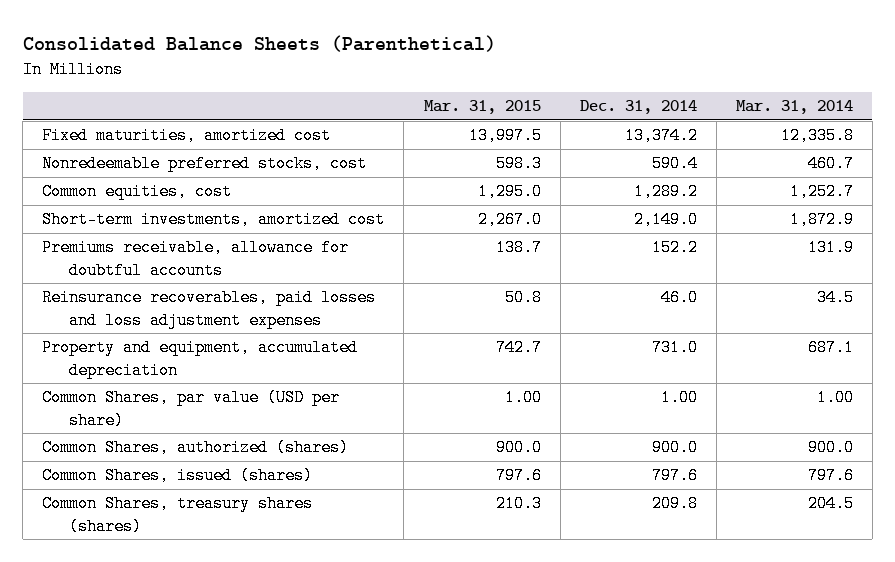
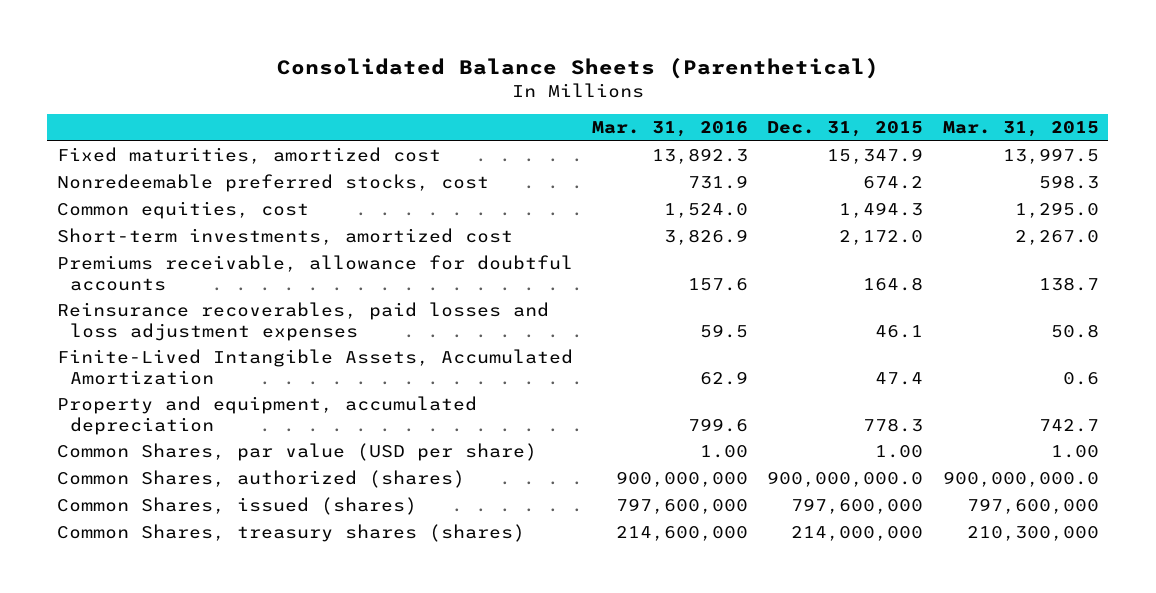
- | Mar. 31, 2015 | Dec. 31, 2014 | Mar. 31, 2014
+ | Mar. 31, 2016 | Dec. 31, 2015 | Mar. 31, 2015
+ Finite-Lived Intangible Assets, Accumulated Amortization | 62.9 | 47.4 | 0.6
- Common Shares, authorized (shares) | 900.0 | 900.0 | 900.0
- Common Shares, issued (shares) | 797.6 | 797.6 | 797.6
- Common Shares, treasury shares (shares) | 210.3 | 209.8 | 204.5
+ Common Shares, authorized (shares) | 900,000,000 | 900,000,000.0 | 900,000,000.0
+ Common Shares, issued (shares) | 797,600,000 | 797,600,000 | 797,600,000
+ Common Shares, treasury shares (shares) | 214,600,000 | 214,000,000 | 210,300,000

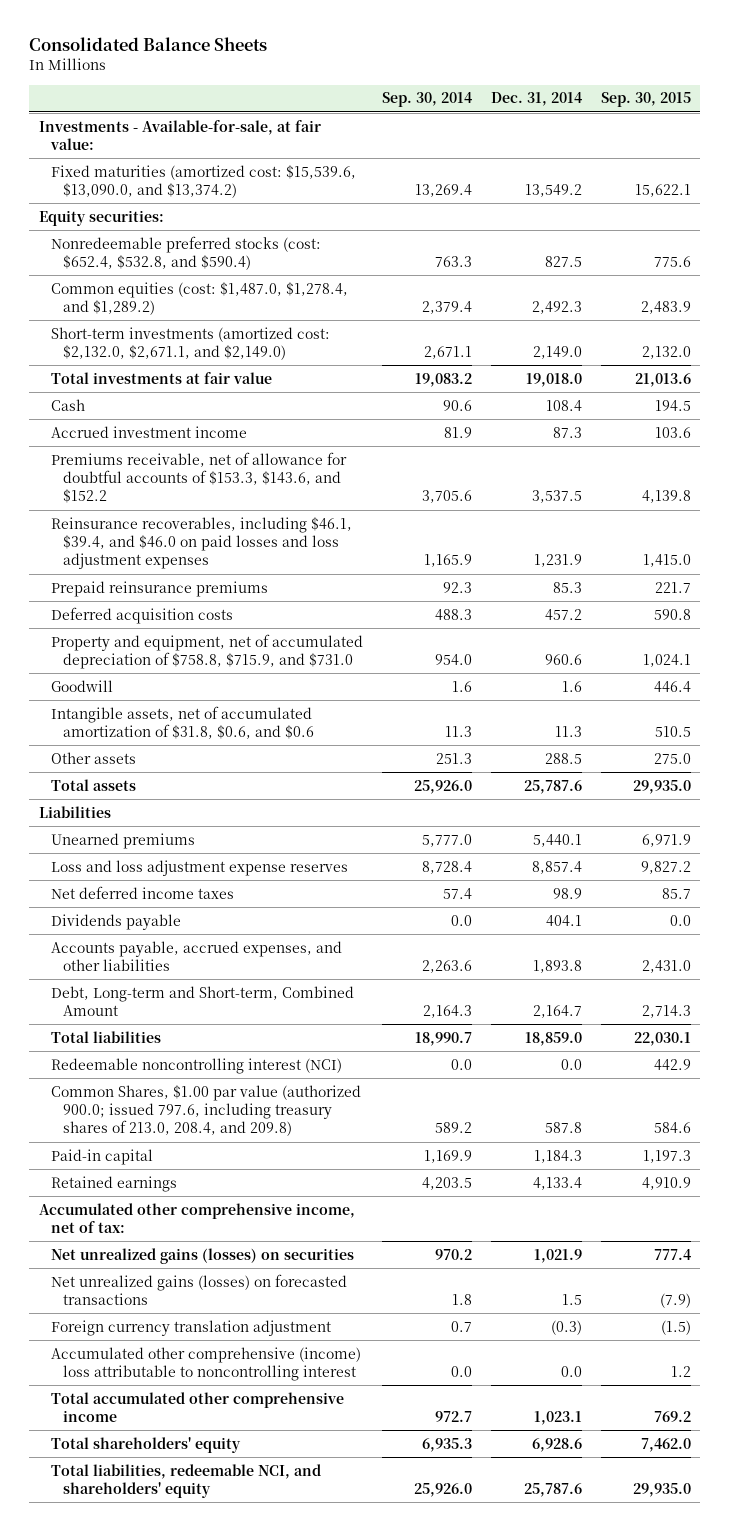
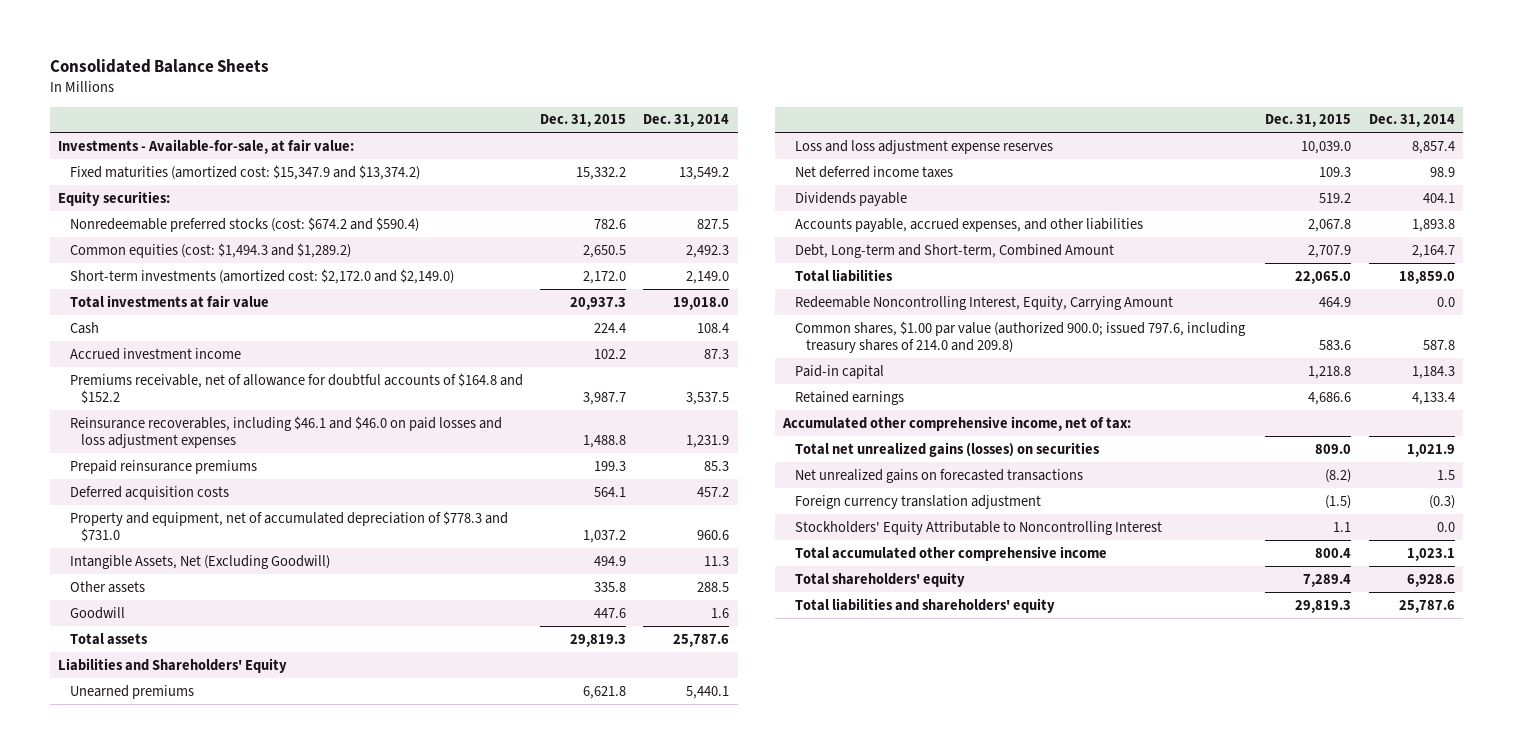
- | Sep. 30, 2014 | Dec. 31, 2014 | Sep. 30, 2015
+ | Dec. 31, 2015 | Dec. 31, 2014
- Fixed maturities (amortized cost: $15,539.6, $13,090.0, and $13,374.2) | 13,269.4 | 13,549.2 | 15,622.1
+ Fixed maturities (amortized cost: $15,347.9 and $13,374.2) | 15,332.2 | 13,549.2
- Nonredeemable preferred stocks (cost: $652.4, $532.8, and $590.4) | 763.3 | 827.5 | 775.6
- Common equities (cost: $1,487.0, $1,278.4, and $1,289.2) | 2,379.4 | 2,492.3 | 2,483.9
- Short-term investments (amortized cost: $2,132.0, $2,671.1, and $2,149.0) | 2,671.1 | 2,149.0 | 2,132.0
+ Nonredeemable preferred stocks (cost: $674.2 and $590.4) | 782.6 | 827.5
+ Common equities (cost: $1,494.3 and $1,289.2) | 2,650.5 | 2,492.3
+ Short-term investments (amortized cost: $2,172.0 and $2,149.0) | 2,172.0 | 2,149.0
- Premiums receivable, net of allowance for doubtful accounts of $153.3, $143.6, and $152.2 | 3,705.6 | 3,537.5 | 4,139.8
- Reinsurance recoverables, including $46.1, $39.4, and $46.0 on paid losses and loss adjustment expenses | 1,165.9 | 1,231.9 | 1,415.0
+ Premiums receivable, net of allowance for doubtful accounts of $164.8 and $152.2 | 3,987.7 | 3,537.5
+ Reinsurance recoverables, including $46.1 and $46.0 on paid losses and loss adjustment expenses | 1,488.8 | 1,231.9
- Property and equipment, net of accumulated depreciation of $758.8, $715.9, and $731.0 | 954.0 | 960.6 | 1,024.1
- Intangible assets, net of accumulated amortization of $31.8, $0.6, and $0.6 | 11.3 | 11.3 | 510.5
+ Property and equipment, net of accumulated depreciation of $778.3 and $731.0 | 1,037.2 | 960.6
+ Intangible Assets, Net (Excluding Goodwill) | 494.9 | 11.3
moved down: Goodwill | 447.6 | 1.6
- Liabilities
+ Liabilities and Shareholders' Equity
- Redeemable noncontrolling interest (NCI) | 0.0 | 0.0 | 442.9
- Common Shares, $1.00 par value (authorized 900.0; issued 797.6, including treasury shares of 213.0, 208.4, and 209.8) | 589.2 | 587.8 | 584.6
+ Redeemable Noncontrolling Interest, Equity, Carrying Amount | 464.9 | 0.0
+ Common shares, $1.00 par value (authorized 900.0; issued 797.6, including treasury shares of 214.0 and 209.8) | 583.6 | 587.8
- Net unrealized gains (losses) on securities | 970.2 | 1,021.9 | 777.4
- Net unrealized gains (losses) on forecasted transactions | 1.8 | 1.5 | (7.9)
+ Total net unrealized gains (losses) on securities | 809.0 | 1,021.9
+ Net unrealized gains on forecasted transactions | (8.2) | 1.5
- Accumulated other comprehensive (income) loss attributable to noncontrolling interest | 0.0 | 0.0 | 1.2
+ Stockholders' Equity Attributable to Noncontrolling Interest | 1.1 | 0.0
- Total liabilities, redeemable NCI, and shareholders' equity | 25,926.0 | 25,787.6 | 29,935.0
+ Total liabilities and shareholders' equity | 29,819.3 | 25,787.6

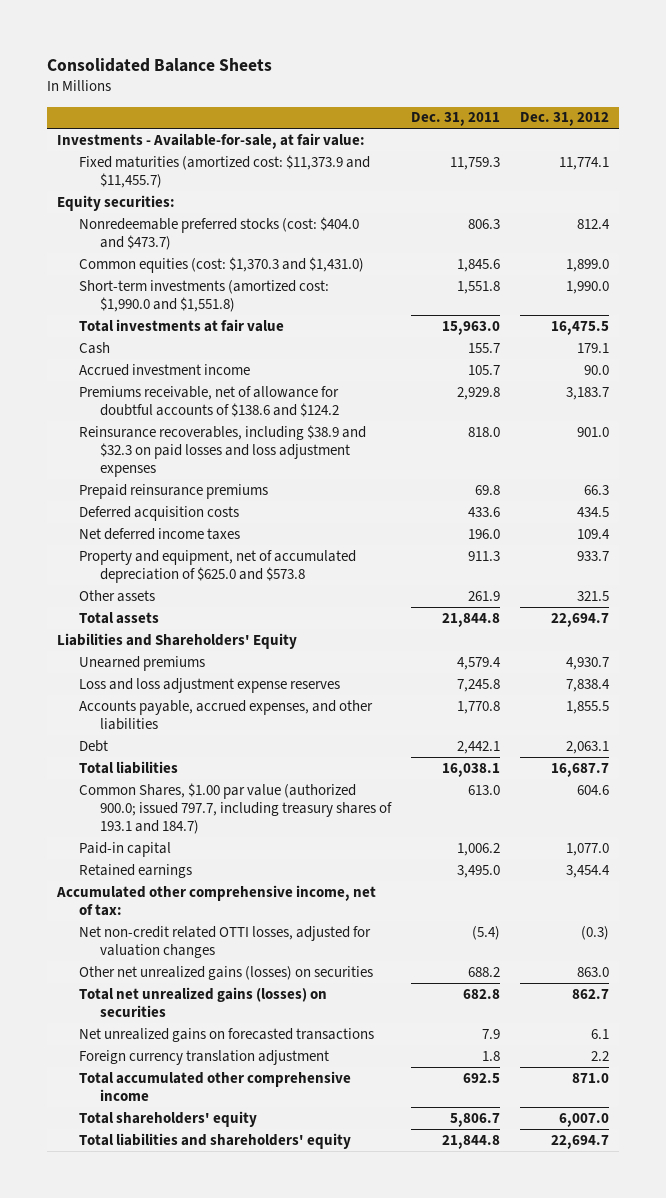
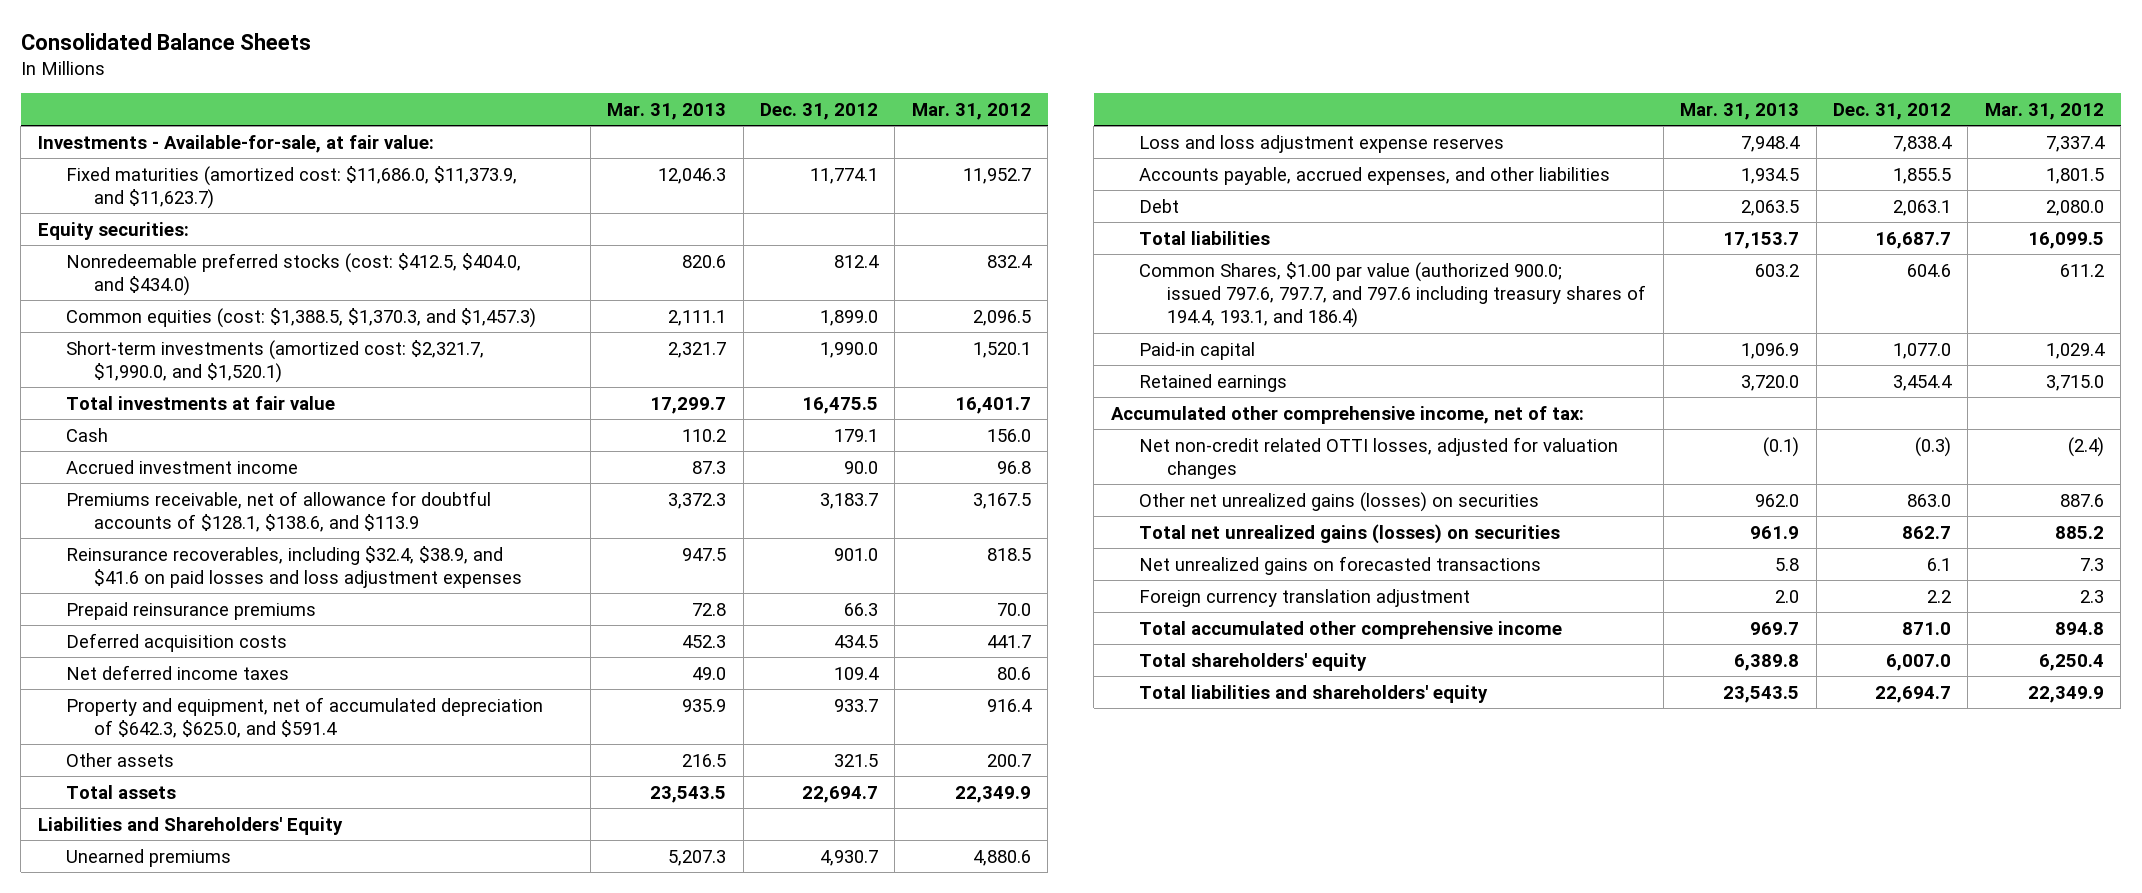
- | Dec. 31, 2011 | Dec. 31, 2012
+ | Mar. 31, 2013 | Dec. 31, 2012 | Mar. 31, 2012
- Fixed maturities (amortized cost: $11,373.9 and $11,455.7) | 11,759.3 | 11,774.1
+ Fixed maturities (amortized cost: $11,686.0, $11,373.9, and $11,623.7) | 12,046.3 | 11,774.1 | 11,952.7
- Nonredeemable preferred stocks (cost: $404.0 and $473.7) | 806.3 | 812.4
- Common equities (cost: $1,370.3 and $1,431.0) | 1,845.6 | 1,899.0
- Short-term investments (amortized cost: $1,990.0 and $1,551.8) | 1,551.8 | 1,990.0
+ Nonredeemable preferred stocks (cost: $412.5, $404.0, and $434.0) | 820.6 | 812.4 | 832.4
+ Common equities (cost: $1,388.5, $1,370.3, and $1,457.3) | 2,111.1 | 1,899.0 | 2,096.5
+ Short-term investments (amortized cost: $2,321.7, $1,990.0, and $1,520.1) | 2,321.7 | 1,990.0 | 1,520.1
- Premiums receivable, net of allowance for doubtful accounts of $138.6 and $124.2 | 2,929.8 | 3,183.7
- Reinsurance recoverables, including $38.9 and $32.3 on paid losses and loss adjustment expenses | 818.0 | 901.0
+ Premiums receivable, net of allowance for doubtful accounts of $128.1, $138.6, and $113.9 | 3,372.3 | 3,183.7 | 3,167.5
+ Reinsurance recoverables, including $32.4, $38.9, and $41.6 on paid losses and loss adjustment expenses | 947.5 | 901.0 | 818.5
- Property and equipment, net of accumulated depreciation of $625.0 and $573.8 | 911.3 | 933.7
+ Property and equipment, net of accumulated depreciation of $642.3, $625.0, and $591.4 | 935.9 | 933.7 | 916.4
- Common Shares, $1.00 par value (authorized 900.0; issued 797.7, including treasury shares of 193.1 and 184.7) | 613.0 | 604.6
+ Common Shares, $1.00 par value (authorized 900.0; issued 797.6, 797.7, and 797.6 including treasury shares of 194.4, 193.1, and 186.4) | 603.2 | 604.6 | 611.2

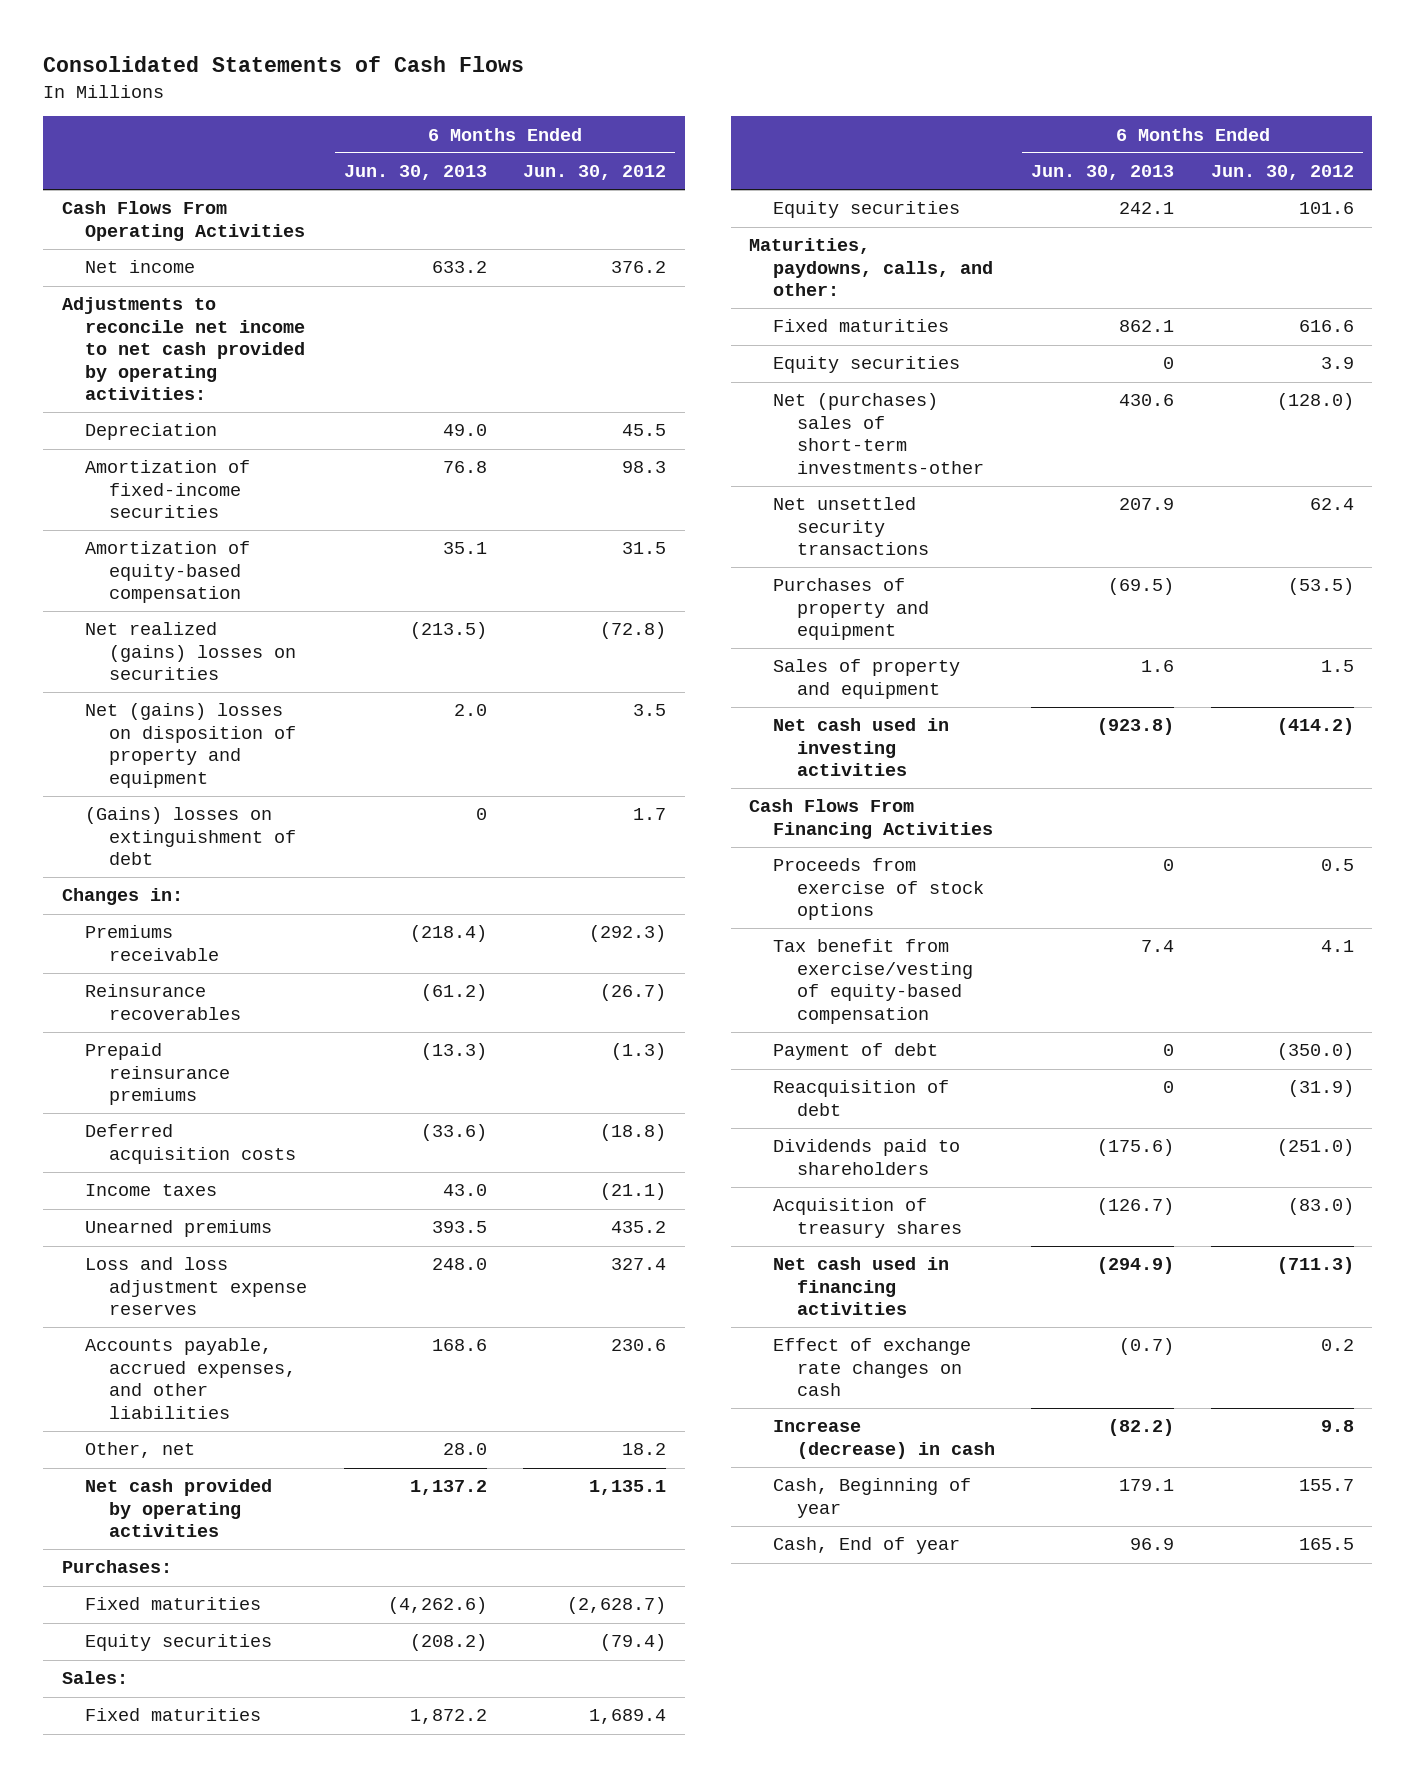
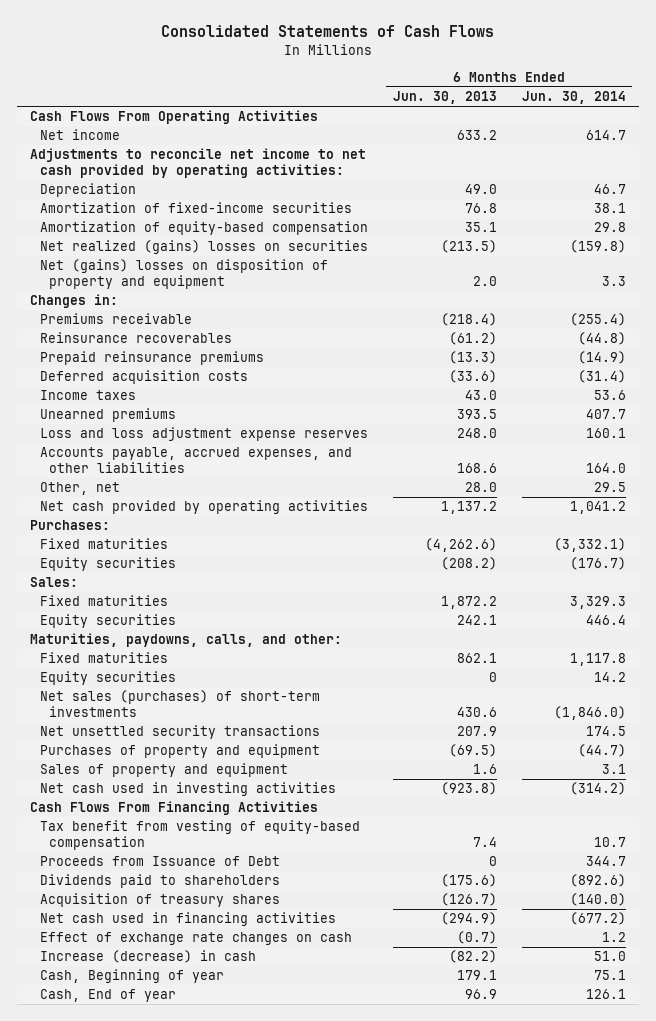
- | 6 Months Ended Jun. 30, 2013 | 6 Months Ended Jun. 30, 2012
+ | 6 Months Ended Jun. 30, 2013 | 6 Months Ended Jun. 30, 2014
- (Gains) losses on extinguishment of debt | 0 | 1.7
- Net (purchases) sales of short-term investments-other | 430.6 | (128.0)
+ Net sales (purchases) of short-term investments | 430.6 | (1,846.0)
- Proceeds from exercise of stock options | 0 | 0.5
- Tax benefit from exercise/vesting of equity-based compensation | 7.4 | 4.1
- Payment of debt | 0 | (350.0)
- Reacquisition of debt | 0 | (31.9)
+ Tax benefit from vesting of equity-based compensation | 7.4 | 10.7
+ Proceeds from Issuance of Debt | 0 | 344.7

